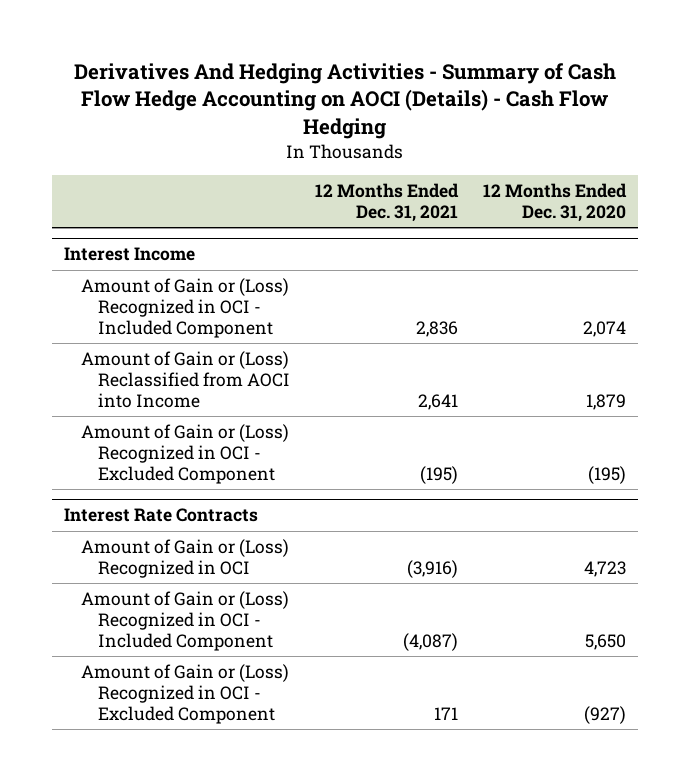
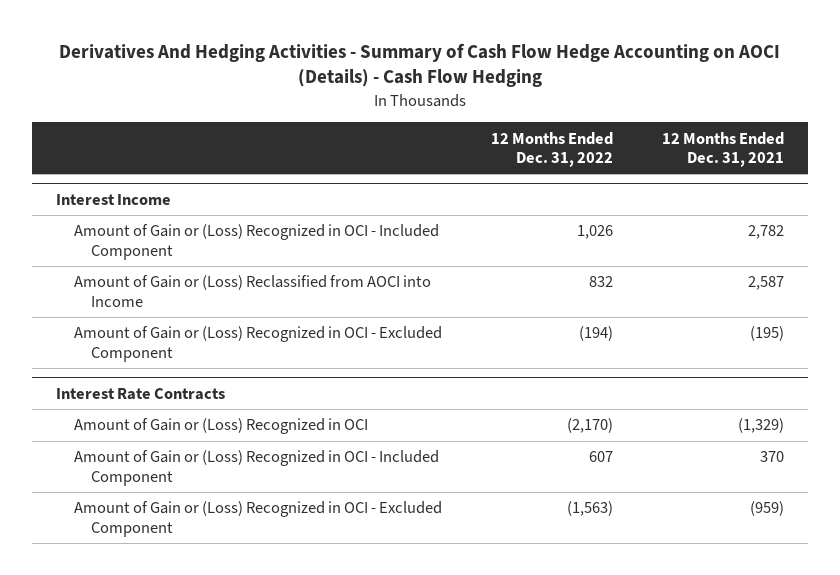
- | 12 Months Ended Dec. 31, 2021 | 12 Months Ended Dec. 31, 2020
+ | 12 Months Ended Dec. 31, 2022 | 12 Months Ended Dec. 31, 2021
@ Interest Income
- Amount of Gain or (Loss) Recognized in OCI - Included Component | 2,836 | 2,074
- Amount of Gain or (Loss) Reclassified from AOCI into Income | 2,641 | 1,879
+ Amount of Gain or (Loss) Recognized in OCI - Included Component | 1,026 | 2,782
+ Amount of Gain or (Loss) Reclassified from AOCI into Income | 832 | 2,587
@ Interest Rate Contracts
- Amount of Gain or (Loss) Recognized in OCI | (3,916) | 4,723
- Amount of Gain or (Loss) Recognized in OCI - Included Component | (4,087) | 5,650
- Amount of Gain or (Loss) Recognized in OCI - Excluded Component | 171 | (927)
+ Amount of Gain or (Loss) Recognized in OCI | (2,170) | (1,329)
+ Amount of Gain or (Loss) Recognized in OCI - Included Component | 607 | 370
+ Amount of Gain or (Loss) Recognized in OCI - Excluded Component | (1,563) | (959)

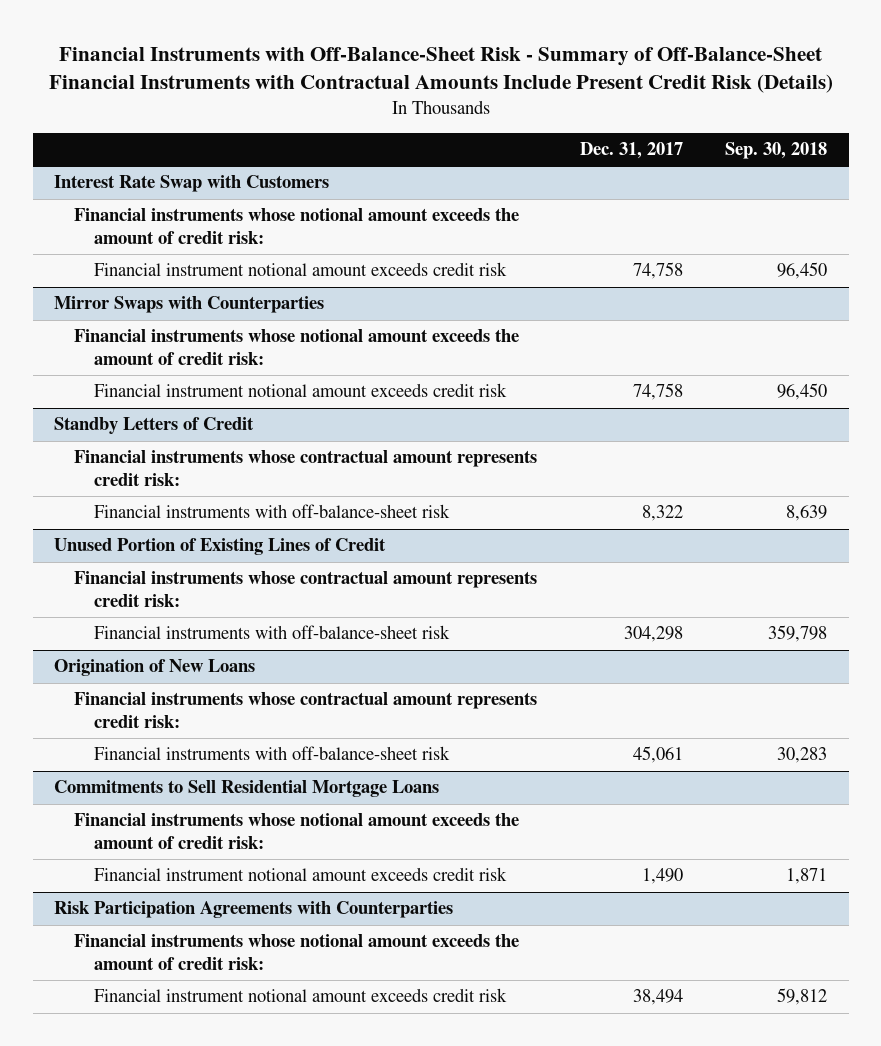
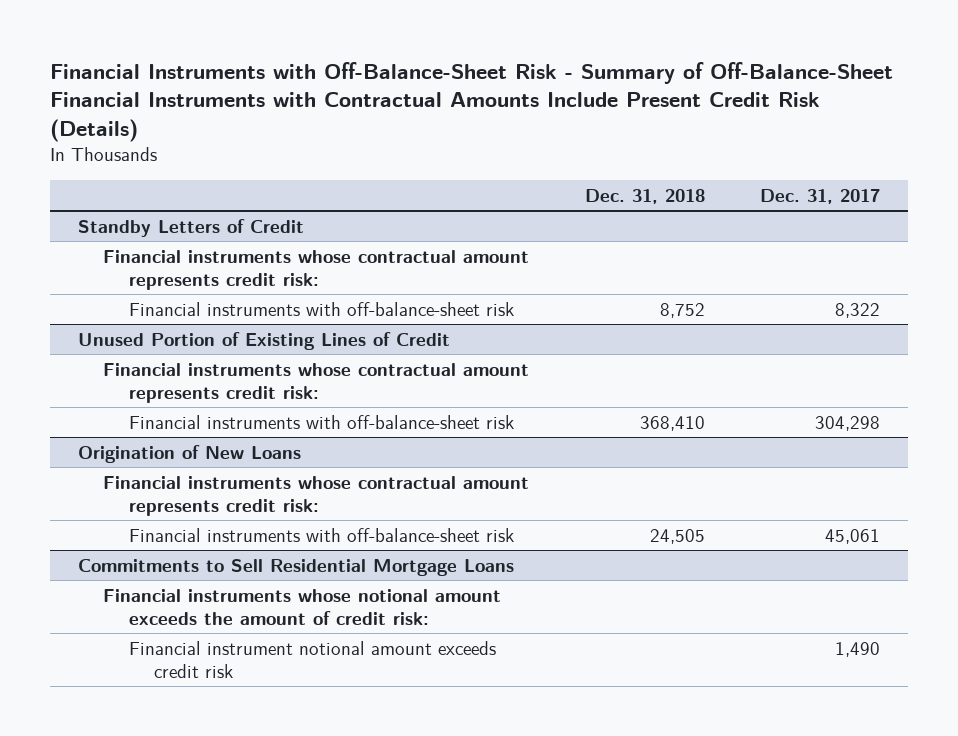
- | Dec. 31, 2017 | Sep. 30, 2018
+ | Dec. 31, 2018 | Dec. 31, 2017
- Interest Rate Swap with Customers
- Financial instruments whose notional amount exceeds the amount of credit risk:
- Financial instrument notional amount exceeds credit risk | 74,758 | 96,450
- Mirror Swaps with Counterparties
- Financial instruments whose notional amount exceeds the amount of credit risk:
- Financial instrument notional amount exceeds credit risk | 74,758 | 96,450
- Risk Participation Agreements with Counterparties
- Financial instruments whose notional amount exceeds the amount of credit risk:
- Financial instrument notional amount exceeds credit risk | 38,494 | 59,812

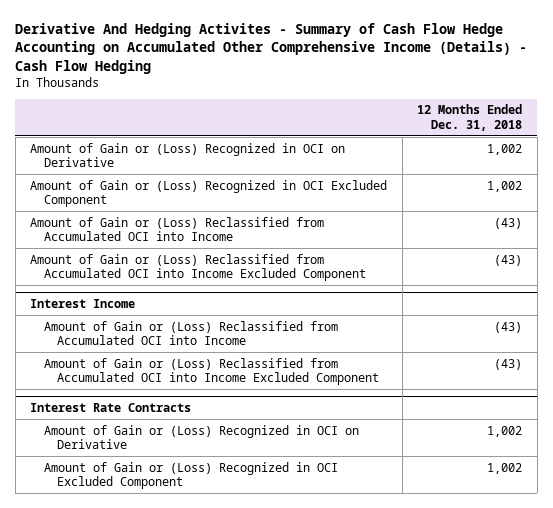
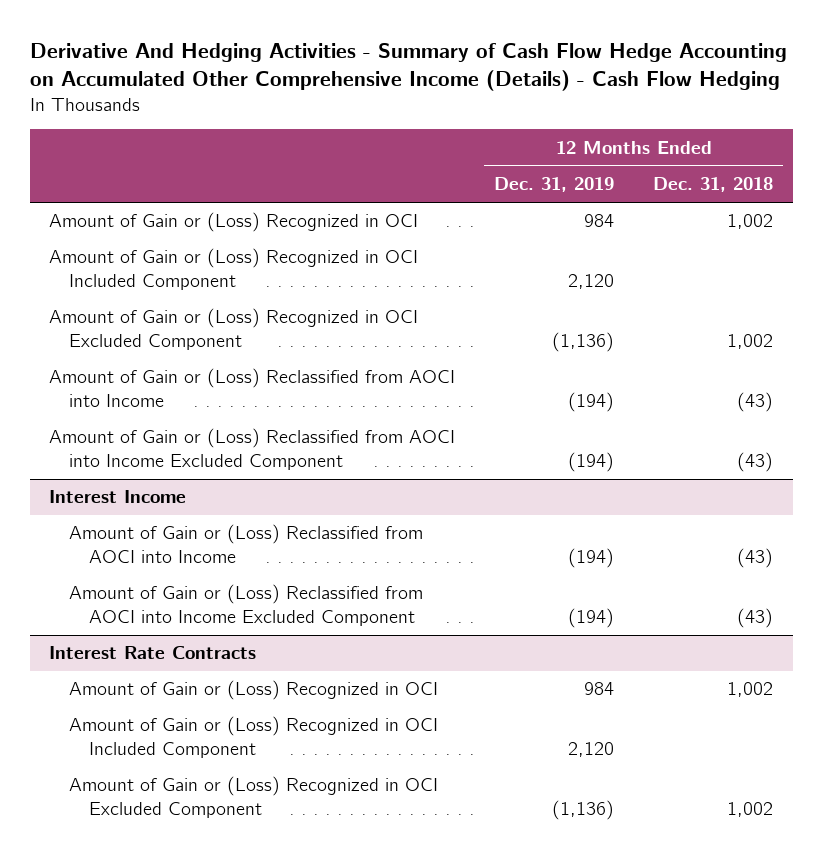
- Derivative And Hedging Activites - Summary of Cash Flow Hedge Accounting on Accumulated Other Comprehensive Income (Details) - Cash Flow Hedging
+ Derivative And Hedging Activities - Summary of Cash Flow Hedge Accounting on Accumulated Other Comprehensive Income (Details) - Cash Flow Hedging
- | 12 Months Ended Dec. 31, 2018
+ | 12 Months Ended Dec. 31, 2019 | 12 Months Ended Dec. 31, 2018
- Amount of Gain or (Loss) Recognized in OCI on Derivative | 1,002
+ Amount of Gain or (Loss) Recognized in OCI | 984 | 1,002
+ Amount of Gain or (Loss) Recognized in OCI Included Component | 2,120 |
- Amount of Gain or (Loss) Reclassified from Accumulated OCI into Income | (43)
- Amount of Gain or (Loss) Reclassified from Accumulated OCI into Income Excluded Component | (43)
+ Amount of Gain or (Loss) Reclassified from AOCI into Income | (194) | (43)
+ Amount of Gain or (Loss) Reclassified from AOCI into Income Excluded Component | (194) | (43)
@ Interest Income
- Amount of Gain or (Loss) Reclassified from Accumulated OCI into Income | (43)
- Amount of Gain or (Loss) Reclassified from Accumulated OCI into Income Excluded Component | (43)
+ Amount of Gain or (Loss) Reclassified from AOCI into Income | (194) | (43)
+ Amount of Gain or (Loss) Reclassified from AOCI into Income Excluded Component | (194) | (43)
@ Interest Rate Contracts
- Amount of Gain or (Loss) Recognized in OCI on Derivative | 1,002
+ Amount of Gain or (Loss) Recognized in OCI | 984 | 1,002
+ Amount of Gain or (Loss) Recognized in OCI Included Component | 2,120 |

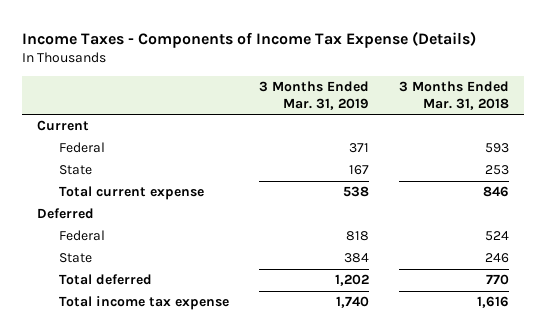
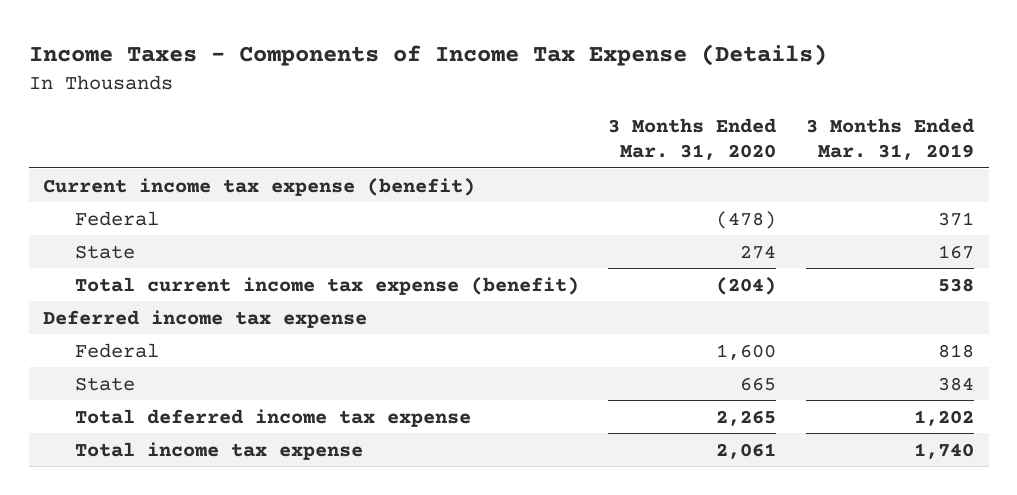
- | 3 Months Ended Mar. 31, 2019 | 3 Months Ended Mar. 31, 2018
+ | 3 Months Ended Mar. 31, 2020 | 3 Months Ended Mar. 31, 2019
- Current
+ Current income tax expense (benefit)
- Total current expense | 538 | 846
- Deferred
+ Total current income tax expense (benefit) | (204) | 538
+ Deferred income tax expense
- Total deferred | 1,202 | 770
+ Total deferred income tax expense | 2,265 | 1,202

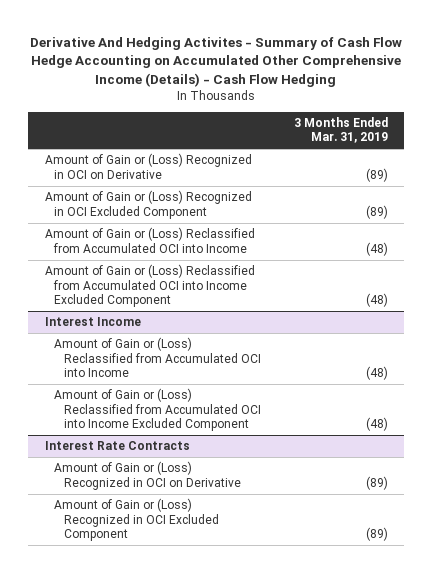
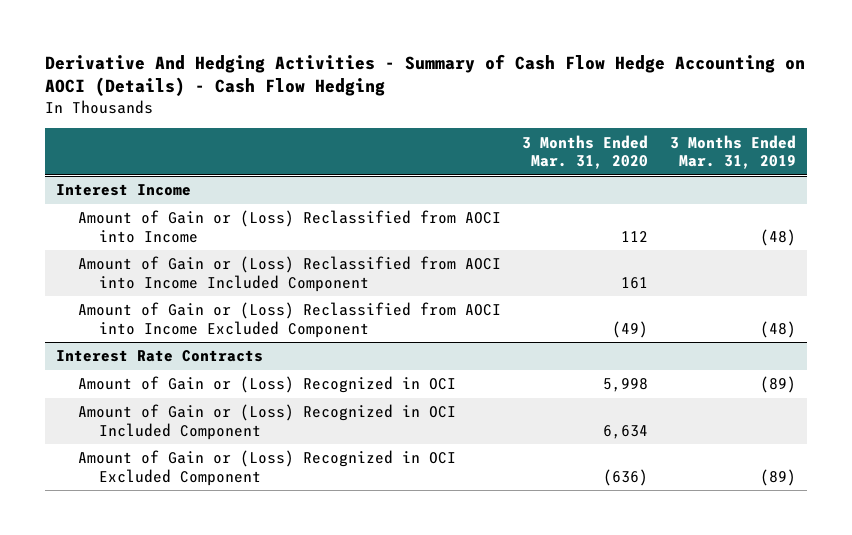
- Derivative And Hedging Activites - Summary of Cash Flow Hedge Accounting on Accumulated Other Comprehensive Income (Details) - Cash Flow Hedging
+ Derivative And Hedging Activities - Summary of Cash Flow Hedge Accounting on AOCI (Details) - Cash Flow Hedging
- | 3 Months Ended Mar. 31, 2019
+ | 3 Months Ended Mar. 31, 2020 | 3 Months Ended Mar. 31, 2019
- Amount of Gain or (Loss) Recognized in OCI on Derivative | (89)
- Amount of Gain or (Loss) Recognized in OCI Excluded Component | (89)
- Amount of Gain or (Loss) Reclassified from Accumulated OCI into Income | (48)
- Amount of Gain or (Loss) Reclassified from Accumulated OCI into Income Excluded Component | (48)
@ Interest Income
- Amount of Gain or (Loss) Reclassified from Accumulated OCI into Income | (48)
- Amount of Gain or (Loss) Reclassified from Accumulated OCI into Income Excluded Component | (48)
+ Amount of Gain or (Loss) Reclassified from AOCI into Income | 112 | (48)
+ Amount of Gain or (Loss) Reclassified from AOCI into Income Included Component | 161 |
+ Amount of Gain or (Loss) Reclassified from AOCI into Income Excluded Component | (49) | (48)
@ Interest Rate Contracts
- Amount of Gain or (Loss) Recognized in OCI on Derivative | (89)
+ Amount of Gain or (Loss) Recognized in OCI | 5,998 | (89)
+ Amount of Gain or (Loss) Recognized in OCI Included Component | 6,634 |

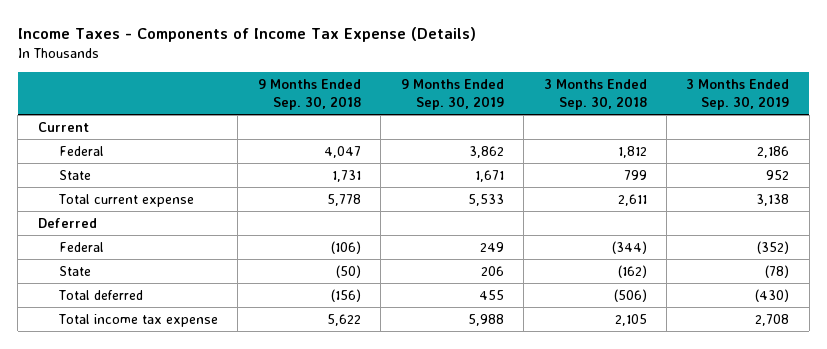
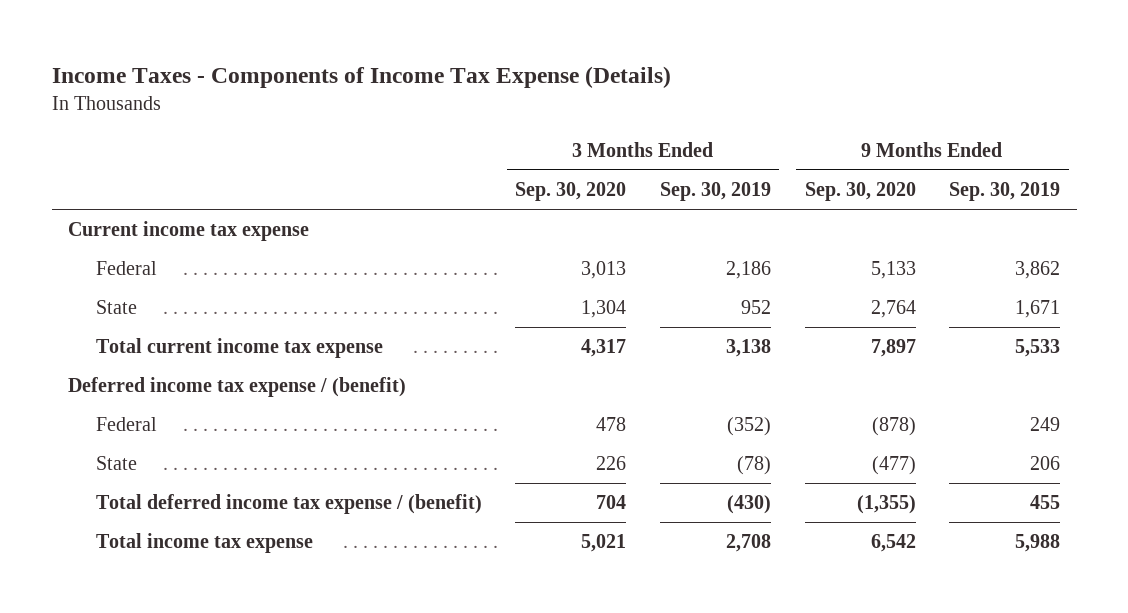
- | 9 Months Ended Sep. 30, 2018 | 9 Months Ended Sep. 30, 2019 | 3 Months Ended Sep. 30, 2018 | 3 Months Ended Sep. 30, 2019
+ | 3 Months Ended Sep. 30, 2020 | 3 Months Ended Sep. 30, 2019 | 9 Months Ended Sep. 30, 2020 | 9 Months Ended Sep. 30, 2019
- Current
+ Current income tax expense
- Total current expense | 5,778 | 5,533 | 2,611 | 3,138
- Deferred
+ Total current income tax expense | 4,317 | 3,138 | 7,897 | 5,533
+ Deferred income tax expense / (benefit)
- Total deferred | (156) | 455 | (506) | (430)
+ Total deferred income tax expense / (benefit) | 704 | (430) | (1,355) | 455

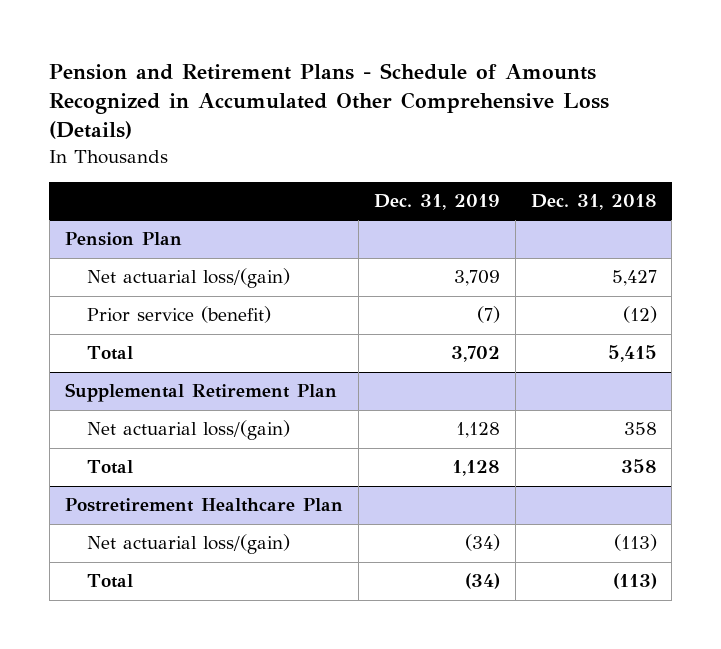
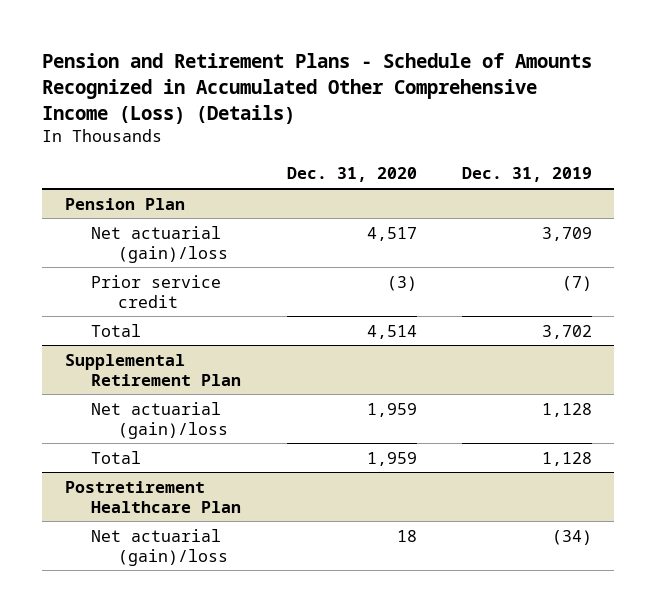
- Pension and Retirement Plans - Schedule of Amounts Recognized in Accumulated Other Comprehensive Loss (Details)
+ Pension and Retirement Plans - Schedule of Amounts Recognized in Accumulated Other Comprehensive Income (Loss) (Details)
- | Dec. 31, 2019 | Dec. 31, 2018
+ | Dec. 31, 2020 | Dec. 31, 2019
@ Pension Plan
- Net actuarial loss/(gain) | 3,709 | 5,427
- Prior service (benefit) | (7) | (12)
+ Net actuarial (gain)/loss | 4,517 | 3,709
+ Prior service credit | (3) | (7)
@ Supplemental Retirement Plan
- Net actuarial loss/(gain) | 1,128 | 358
+ Net actuarial (gain)/loss | 1,959 | 1,128
@ Postretirement Healthcare Plan
- Net actuarial loss/(gain) | (34) | (113)
- Total | (34) | (113)
+ Net actuarial (gain)/loss | 18 | (34)

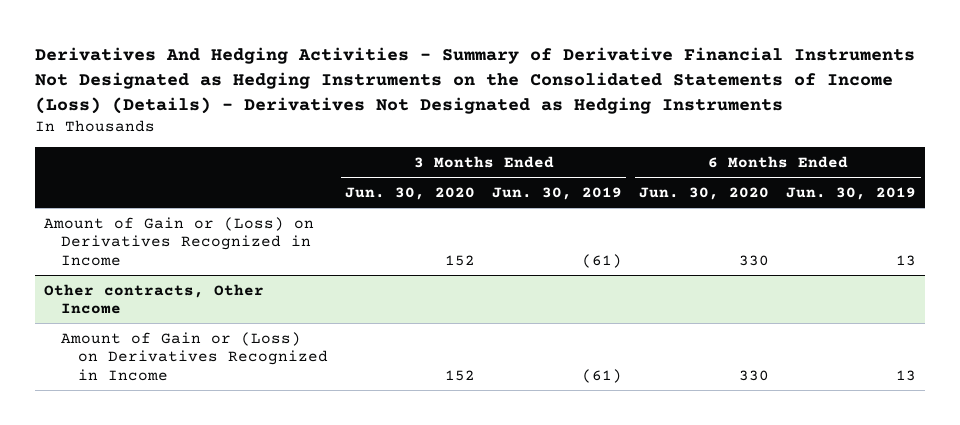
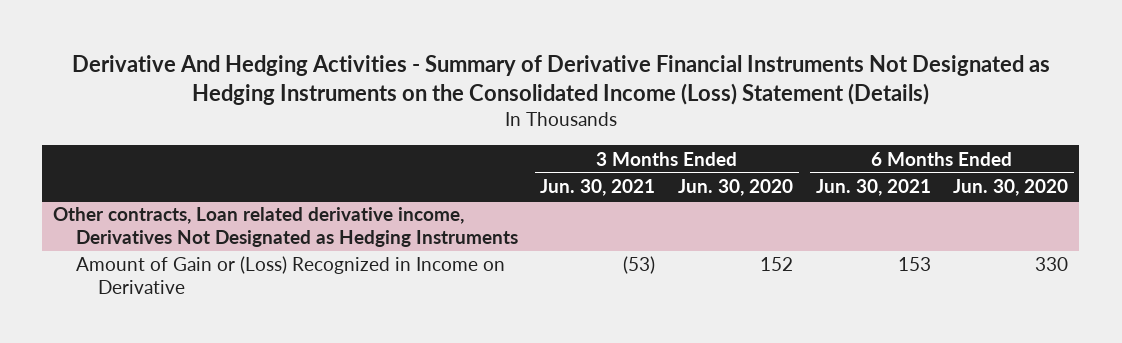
- Derivatives And Hedging Activities - Summary of Derivative Financial Instruments Not Designated as Hedging Instruments on the Consolidated Statements of Income (Loss) (Details) - Derivatives Not Designated as Hedging Instruments
+ Derivative And Hedging Activities - Summary of Derivative Financial Instruments Not Designated as Hedging Instruments on the Consolidated Income (Loss) Statement (Details)
- | 3 Months Ended Jun. 30, 2020 | 3 Months Ended Jun. 30, 2019 | 6 Months Ended Jun. 30, 2020 | 6 Months Ended Jun. 30, 2019
+ | 3 Months Ended Jun. 30, 2021 | 3 Months Ended Jun. 30, 2020 | 6 Months Ended Jun. 30, 2021 | 6 Months Ended Jun. 30, 2020
- Amount of Gain or (Loss) on Derivatives Recognized in Income | 152 | (61) | 330 | 13
- Other contracts, Other Income
- Amount of Gain or (Loss) on Derivatives Recognized in Income | 152 | (61) | 330 | 13
+ Other contracts, Loan related derivative income, Derivatives Not Designated as Hedging Instruments
+ Amount of Gain or (Loss) Recognized in Income on Derivative | (53) | 152 | 153 | 330

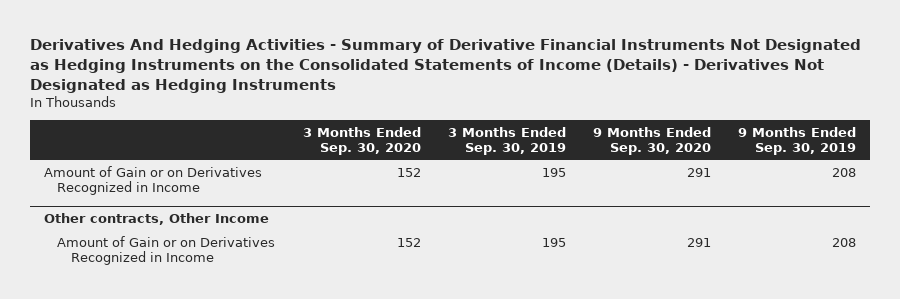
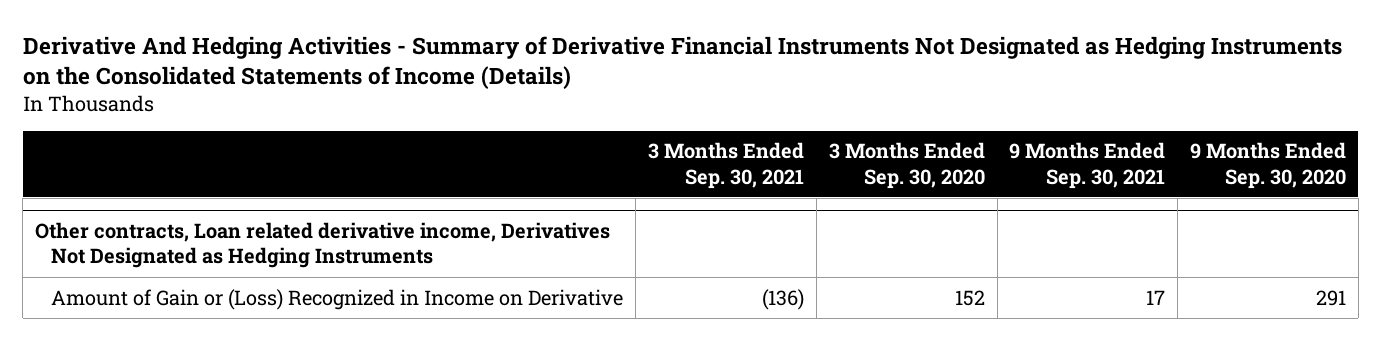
- Derivatives And Hedging Activities - Summary of Derivative Financial Instruments Not Designated as Hedging Instruments on the Consolidated Statements of Income (Details) - Derivatives Not Designated as Hedging Instruments
+ Derivative And Hedging Activities - Summary of Derivative Financial Instruments Not Designated as Hedging Instruments on the Consolidated Statements of Income (Details)
- | 3 Months Ended Sep. 30, 2020 | 3 Months Ended Sep. 30, 2019 | 9 Months Ended Sep. 30, 2020 | 9 Months Ended Sep. 30, 2019
+ | 3 Months Ended Sep. 30, 2021 | 3 Months Ended Sep. 30, 2020 | 9 Months Ended Sep. 30, 2021 | 9 Months Ended Sep. 30, 2020
- Amount of Gain or on Derivatives Recognized in Income | 152 | 195 | 291 | 208
- Other contracts, Other Income
- Amount of Gain or on Derivatives Recognized in Income | 152 | 195 | 291 | 208
+ Other contracts, Loan related derivative income, Derivatives Not Designated as Hedging Instruments
+ Amount of Gain or (Loss) Recognized in Income on Derivative | (136) | 152 | 17 | 291

